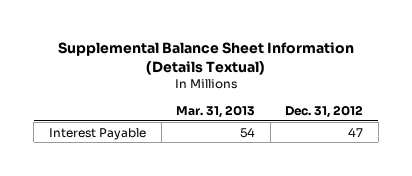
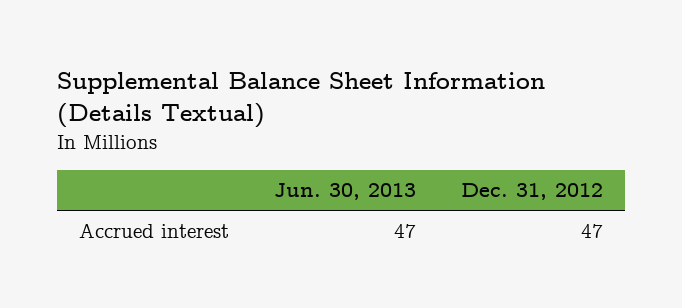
- | Mar. 31, 2013 | Dec. 31, 2012
+ | Jun. 30, 2013 | Dec. 31, 2012
- Interest Payable | 54 | 47
+ Accrued interest | 47 | 47

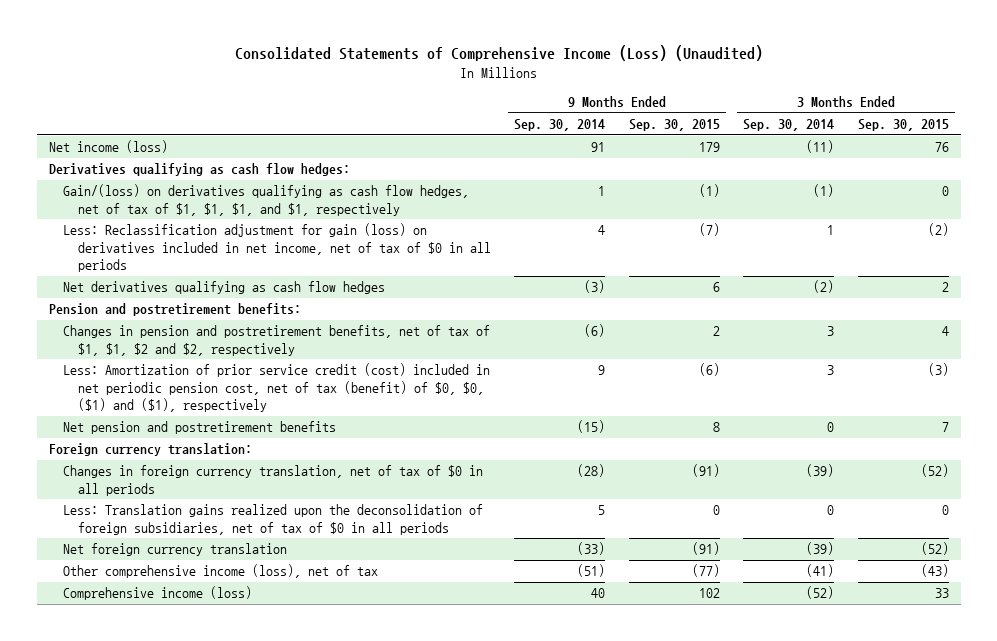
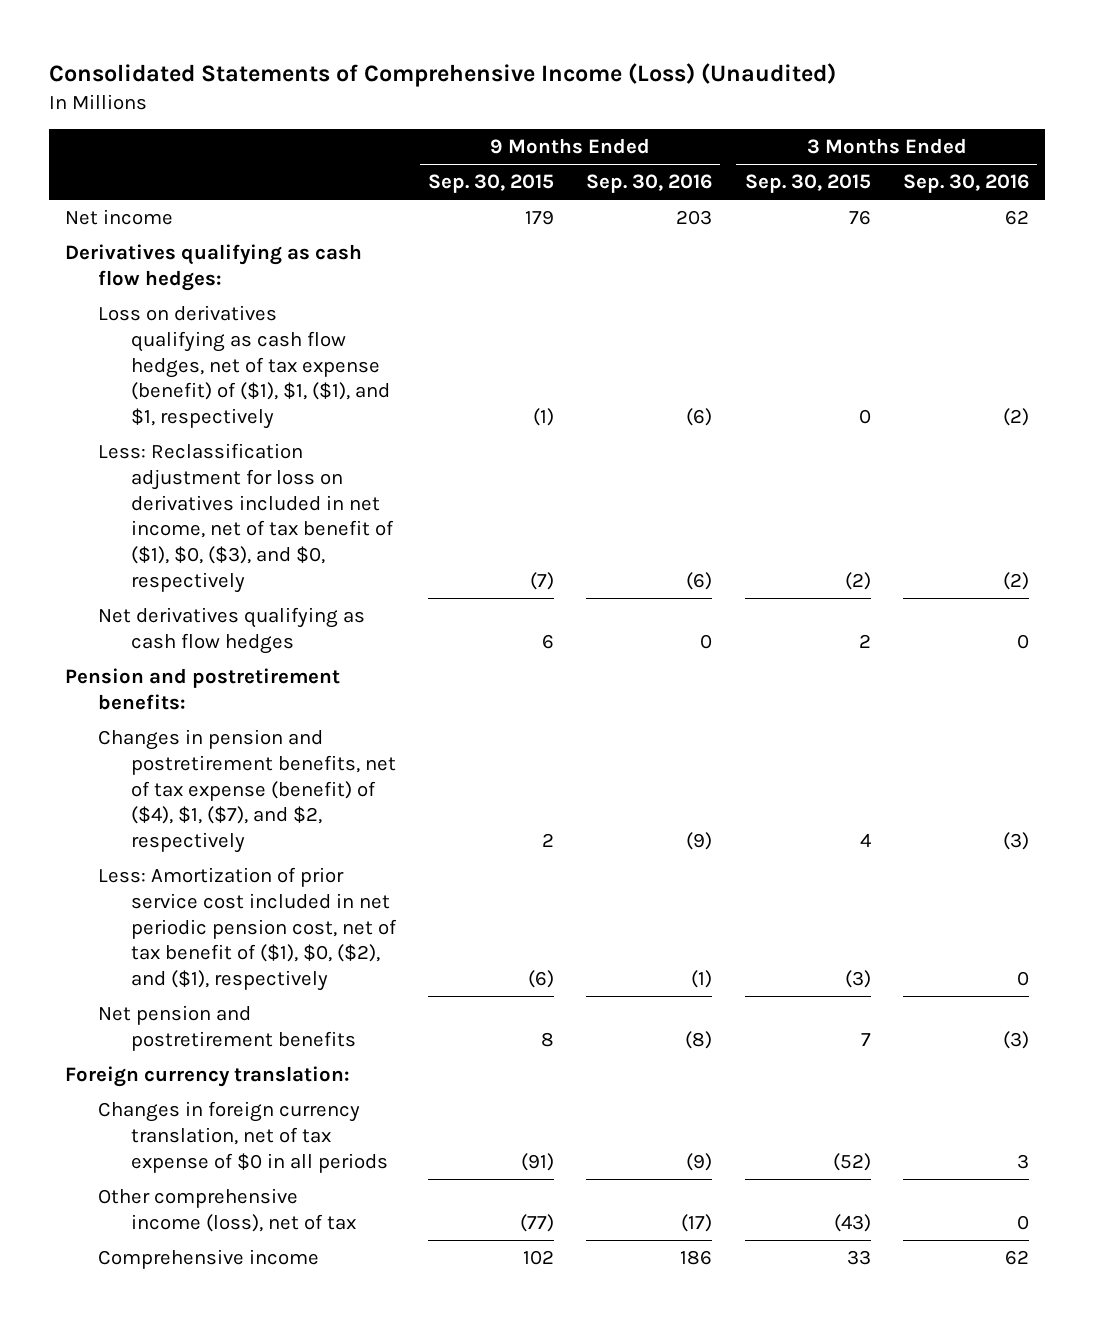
- | 9 Months Ended Sep. 30, 2014 | 9 Months Ended Sep. 30, 2015 | 3 Months Ended Sep. 30, 2014 | 3 Months Ended Sep. 30, 2015
+ | 9 Months Ended Sep. 30, 2015 | 9 Months Ended Sep. 30, 2016 | 3 Months Ended Sep. 30, 2015 | 3 Months Ended Sep. 30, 2016
- Net income (loss) | 91 | 179 | (11) | 76
+ Net income | 179 | 203 | 76 | 62
- Gain/(loss) on derivatives qualifying as cash flow hedges, net of tax of $1, $1, $1, and $1, respectively | 1 | (1) | (1) | 0
- Less: Reclassification adjustment for gain (loss) on derivatives included in net income, net of tax of $0 in all periods | 4 | (7) | 1 | (2)
+ Loss on derivatives qualifying as cash flow hedges, net of tax expense (benefit) of ($1), $1, ($1), and $1, respectively | (1) | (6) | 0 | (2)
+ Less: Reclassification adjustment for loss on derivatives included in net income, net of tax benefit of ($1), $0, ($3), and $0, respectively | (7) | (6) | (2) | (2)
- Changes in pension and postretirement benefits, net of tax of $1, $1, $2 and $2, respectively | (6) | 2 | 3 | 4
- Less: Amortization of prior service credit (cost) included in net periodic pension cost, net of tax (benefit) of $0, $0, ($1) and ($1), respectively | 9 | (6) | 3 | (3)
+ Changes in pension and postretirement benefits, net of tax expense (benefit) of ($4), $1, ($7), and $2, respectively | 2 | (9) | 4 | (3)
+ Less: Amortization of prior service cost included in net periodic pension cost, net of tax benefit of ($1), $0, ($2), and ($1), respectively | (6) | (1) | (3) | 0
- Changes in foreign currency translation, net of tax of $0 in all periods | (28) | (91) | (39) | (52)
- Less: Translation gains realized upon the deconsolidation of foreign subsidiaries, net of tax of $0 in all periods | 5 | 0 | 0 | 0
- Net foreign currency translation | (33) | (91) | (39) | (52)
+ Changes in foreign currency translation, net of tax expense of $0 in all periods | (91) | (9) | (52) | 3
- Comprehensive income (loss) | 40 | 102 | (52) | 33
+ Comprehensive income | 102 | 186 | 33 | 62

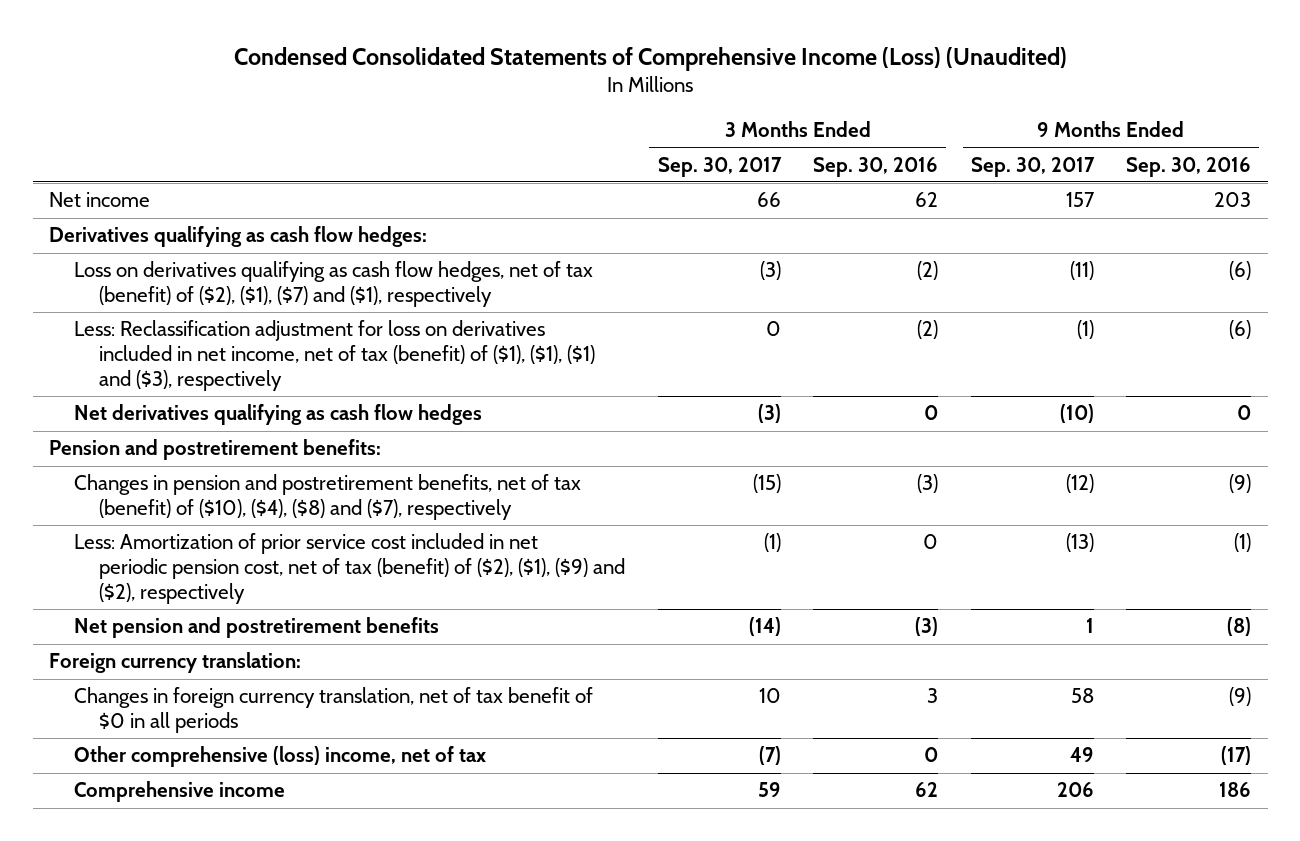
- Consolidated Statements of Comprehensive Income (Loss) (Unaudited)
+ Condensed Consolidated Statements of Comprehensive Income (Loss) (Unaudited)
- | 9 Months Ended Sep. 30, 2015 | 9 Months Ended Sep. 30, 2016 | 3 Months Ended Sep. 30, 2015 | 3 Months Ended Sep. 30, 2016
+ | 3 Months Ended Sep. 30, 2017 | 3 Months Ended Sep. 30, 2016 | 9 Months Ended Sep. 30, 2017 | 9 Months Ended Sep. 30, 2016
- Loss on derivatives qualifying as cash flow hedges, net of tax expense (benefit) of ($1), $1, ($1), and $1, respectively | (1) | (6) | 0 | (2)
- Less: Reclassification adjustment for loss on derivatives included in net income, net of tax benefit of ($1), $0, ($3), and $0, respectively | (7) | (6) | (2) | (2)
+ Loss on derivatives qualifying as cash flow hedges, net of tax (benefit) of ($2), ($1), ($7) and ($1), respectively | (3) | (2) | (11) | (6)
+ Less: Reclassification adjustment for loss on derivatives included in net income, net of tax (benefit) of ($1), ($1), ($1) and ($3), respectively | 0 | (2) | (1) | (6)
- Changes in pension and postretirement benefits, net of tax expense (benefit) of ($4), $1, ($7), and $2, respectively | 2 | (9) | 4 | (3)
- Less: Amortization of prior service cost included in net periodic pension cost, net of tax benefit of ($1), $0, ($2), and ($1), respectively | (6) | (1) | (3) | 0
+ Changes in pension and postretirement benefits, net of tax (benefit) of ($10), ($4), ($8) and ($7), respectively | (15) | (3) | (12) | (9)
+ Less: Amortization of prior service cost included in net periodic pension cost, net of tax (benefit) of ($2), ($1), ($9) and ($2), respectively | (1) | 0 | (13) | (1)
- Changes in foreign currency translation, net of tax expense of $0 in all periods | (91) | (9) | (52) | 3
- Other comprehensive income (loss), net of tax | (77) | (17) | (43) | 0
+ Changes in foreign currency translation, net of tax benefit of $0 in all periods | 10 | 3 | 58 | (9)
+ Other comprehensive (loss) income, net of tax | (7) | 0 | 49 | (17)

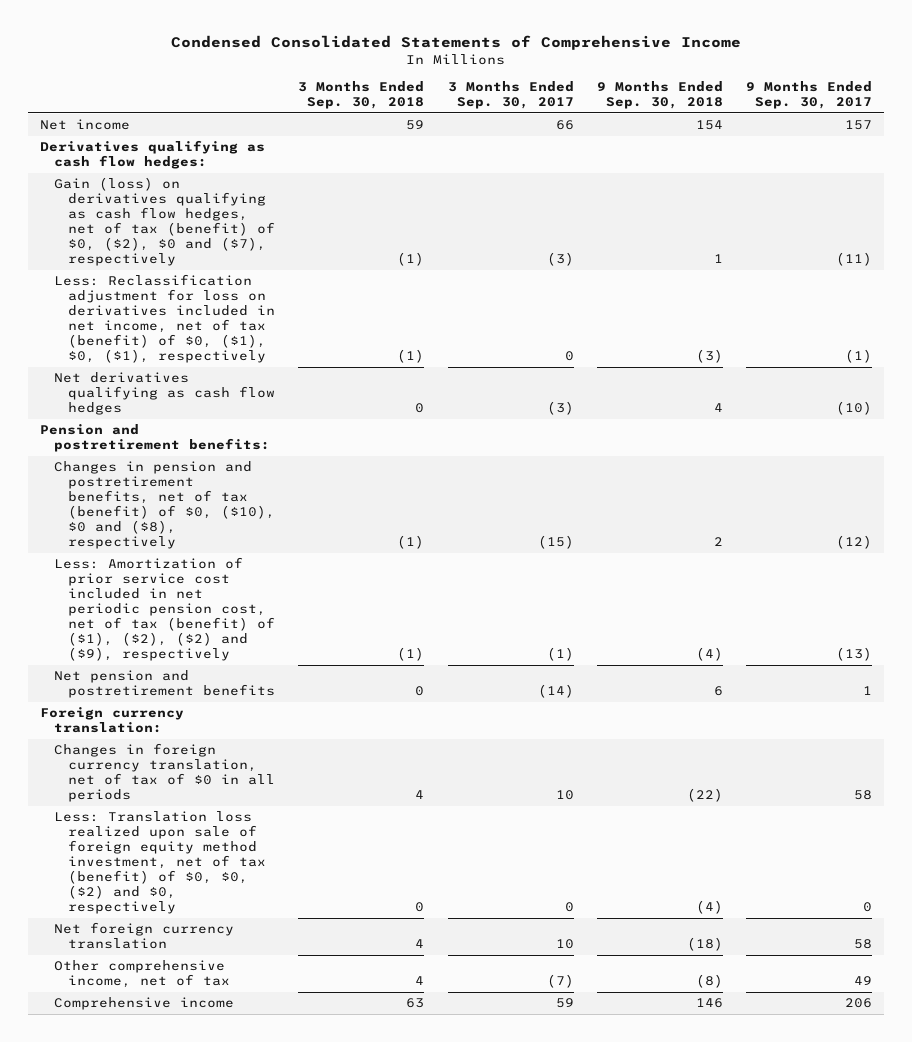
- Condensed Consolidated Statements of Comprehensive Income (Loss) (Unaudited)
+ Condensed Consolidated Statements of Comprehensive Income
- | 3 Months Ended Sep. 30, 2017 | 3 Months Ended Sep. 30, 2016 | 9 Months Ended Sep. 30, 2017 | 9 Months Ended Sep. 30, 2016
+ | 3 Months Ended Sep. 30, 2018 | 3 Months Ended Sep. 30, 2017 | 9 Months Ended Sep. 30, 2018 | 9 Months Ended Sep. 30, 2017
- Loss on derivatives qualifying as cash flow hedges, net of tax (benefit) of ($2), ($1), ($7) and ($1), respectively | (3) | (2) | (11) | (6)
- Less: Reclassification adjustment for loss on derivatives included in net income, net of tax (benefit) of ($1), ($1), ($1) and ($3), respectively | 0 | (2) | (1) | (6)
+ Gain (loss) on derivatives qualifying as cash flow hedges, net of tax (benefit) of $0, ($2), $0 and ($7), respectively | (1) | (3) | 1 | (11)
+ Less: Reclassification adjustment for loss on derivatives included in net income, net of tax (benefit) of $0, ($1), $0, ($1), respectively | (1) | 0 | (3) | (1)
- Changes in pension and postretirement benefits, net of tax (benefit) of ($10), ($4), ($8) and ($7), respectively | (15) | (3) | (12) | (9)
- Less: Amortization of prior service cost included in net periodic pension cost, net of tax (benefit) of ($2), ($1), ($9) and ($2), respectively | (1) | 0 | (13) | (1)
+ Changes in pension and postretirement benefits, net of tax (benefit) of $0, ($10), $0 and ($8), respectively | (1) | (15) | 2 | (12)
+ Less: Amortization of prior service cost included in net periodic pension cost, net of tax (benefit) of ($1), ($2), ($2) and ($9), respectively | (1) | (1) | (4) | (13)
- Changes in foreign currency translation, net of tax benefit of $0 in all periods | 10 | 3 | 58 | (9)
- Other comprehensive (loss) income, net of tax | (7) | 0 | 49 | (17)
+ Changes in foreign currency translation, net of tax of $0 in all periods | 4 | 10 | (22) | 58
+ Less: Translation loss realized upon sale of foreign equity method investment, net of tax (benefit) of $0, $0, ($2) and $0, respectively | 0 | 0 | (4) | 0
+ Net foreign currency translation | 4 | 10 | (18) | 58
+ Other comprehensive income, net of tax | 4 | (7) | (8) | 49

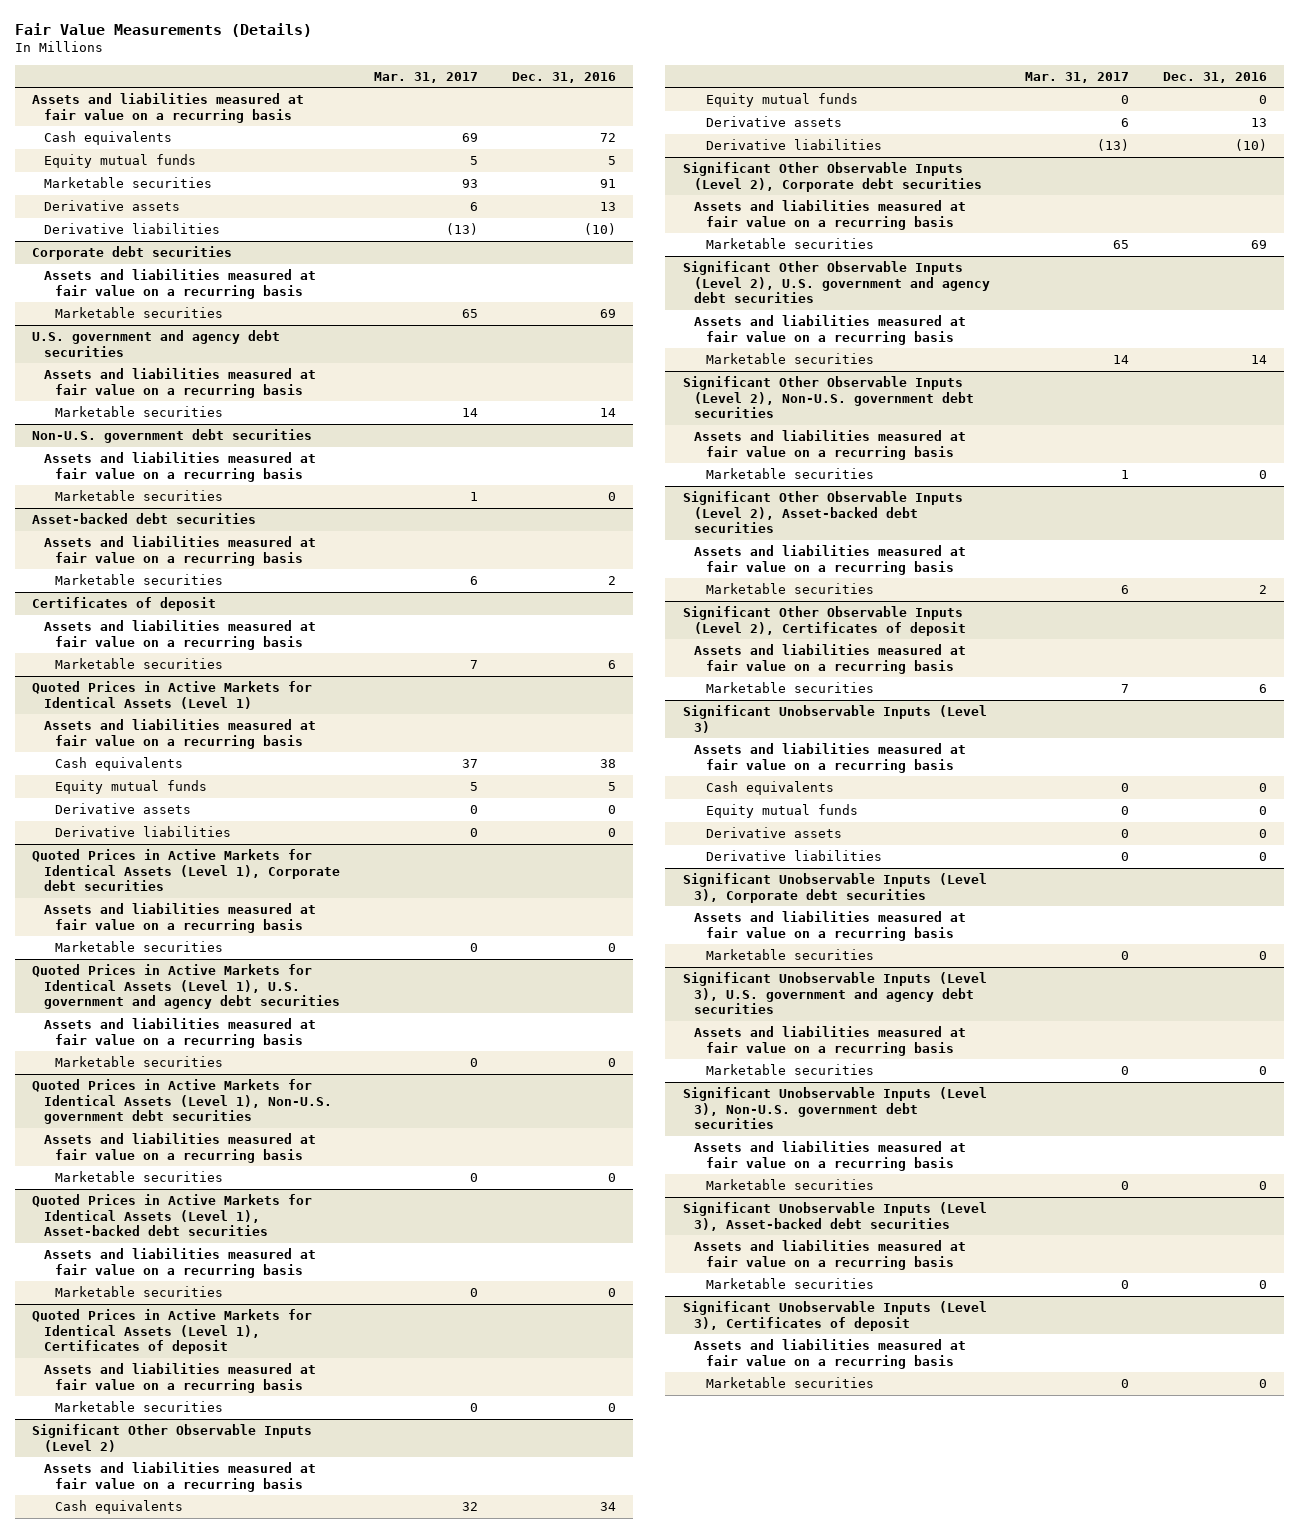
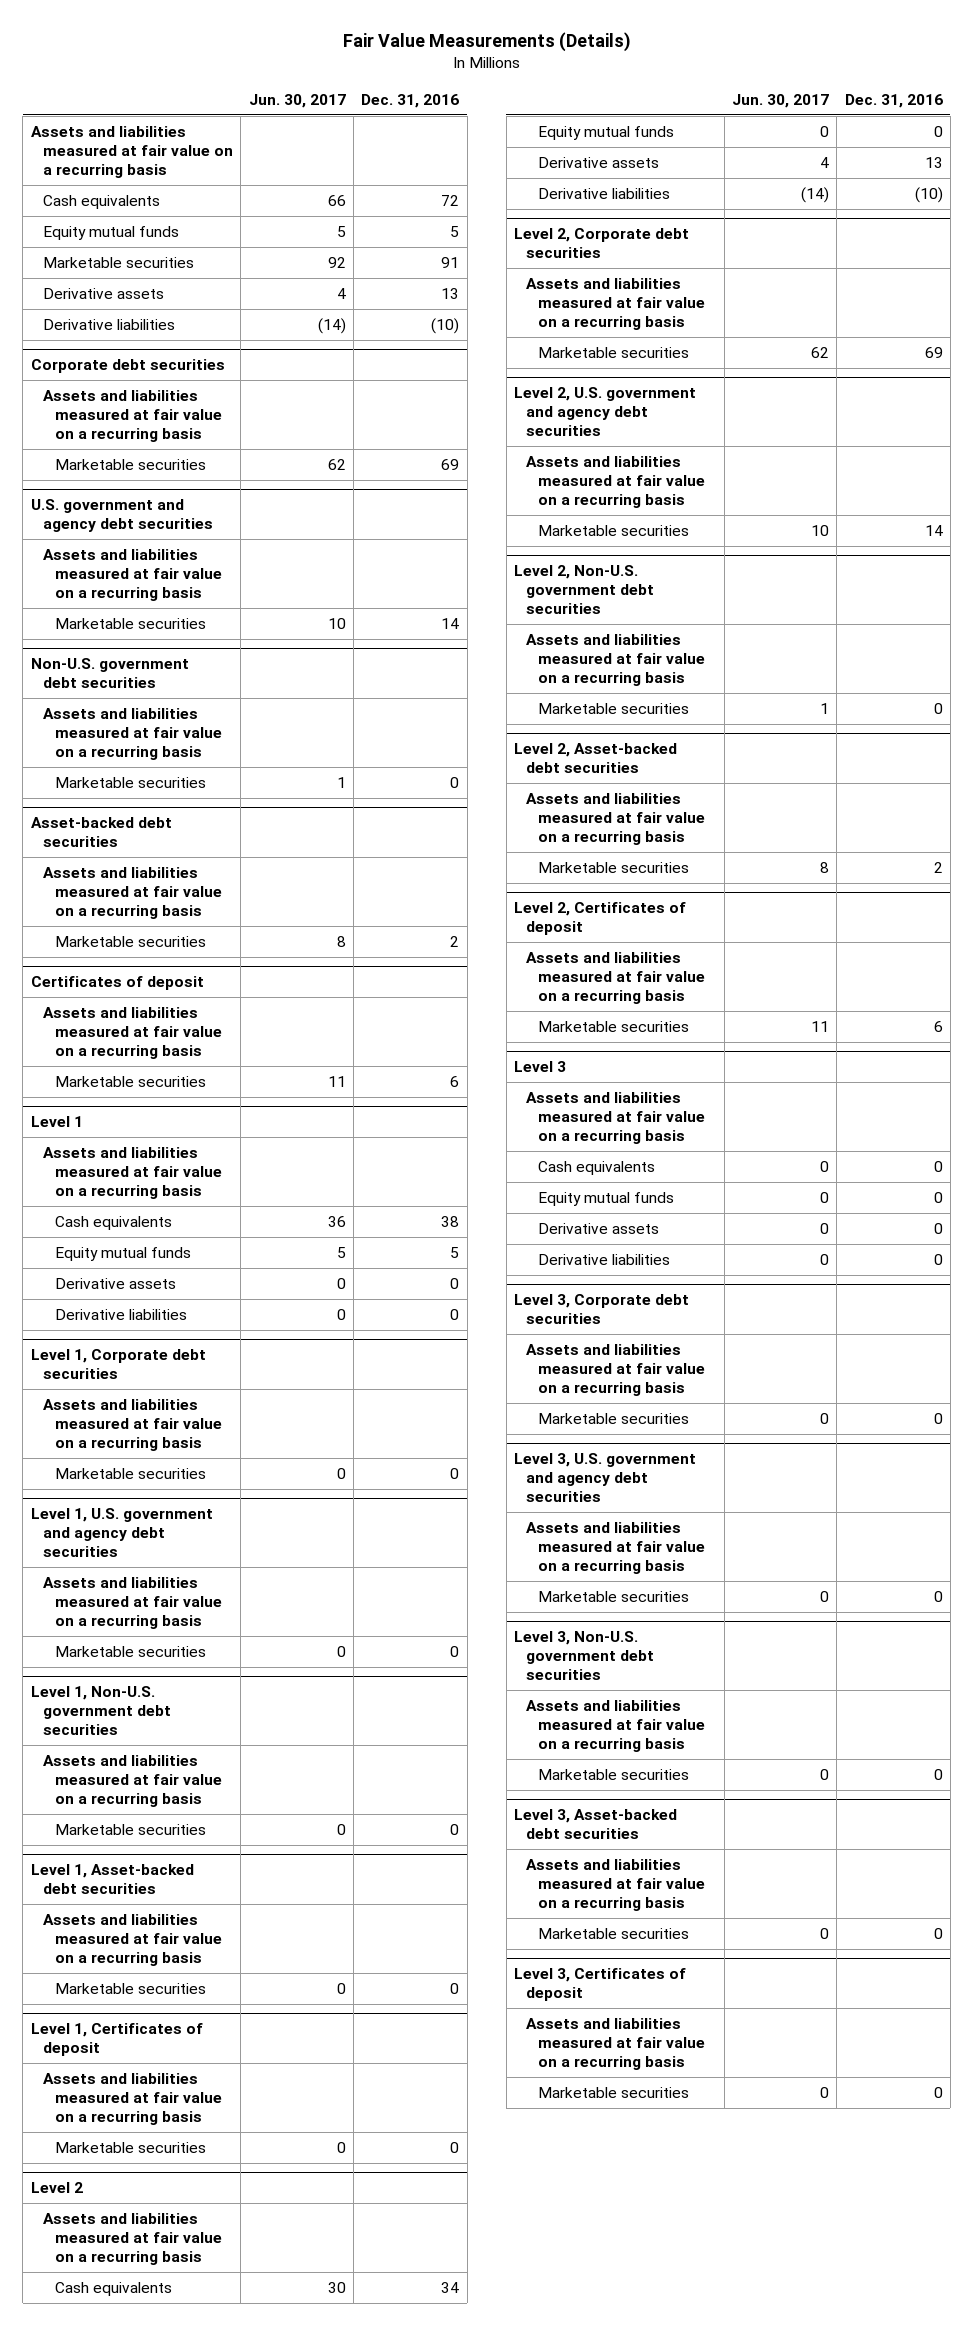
- | Mar. 31, 2017 | Dec. 31, 2016
+ | Jun. 30, 2017 | Dec. 31, 2016
- Quoted Prices in Active Markets for Identical Assets (Level 1)
+ Level 1
- Quoted Prices in Active Markets for Identical Assets (Level 1), Corporate debt securities
+ Level 1, Corporate debt securities
- Quoted Prices in Active Markets for Identical Assets (Level 1), U.S. government and agency debt securities
+ Level 1, U.S. government and agency debt securities
- Quoted Prices in Active Markets for Identical Assets (Level 1), Non-U.S. government debt securities
+ Level 1, Non-U.S. government debt securities
- Quoted Prices in Active Markets for Identical Assets (Level 1), Asset-backed debt securities
+ Level 1, Asset-backed debt securities
- Quoted Prices in Active Markets for Identical Assets (Level 1), Certificates of deposit
+ Level 1, Certificates of deposit
- Significant Other Observable Inputs (Level 2)
+ Level 2
- Significant Other Observable Inputs (Level 2), Corporate debt securities
+ Level 2, Corporate debt securities
- Significant Other Observable Inputs (Level 2), U.S. government and agency debt securities
+ Level 2, U.S. government and agency debt securities
- Significant Other Observable Inputs (Level 2), Non-U.S. government debt securities
+ Level 2, Non-U.S. government debt securities
- Significant Other Observable Inputs (Level 2), Asset-backed debt securities
+ Level 2, Asset-backed debt securities
- Significant Other Observable Inputs (Level 2), Certificates of deposit
+ Level 2, Certificates of deposit
- Significant Unobservable Inputs (Level 3)
+ Level 3
- Significant Unobservable Inputs (Level 3), Corporate debt securities
+ Level 3, Corporate debt securities
- Significant Unobservable Inputs (Level 3), U.S. government and agency debt securities
+ Level 3, U.S. government and agency debt securities
- Significant Unobservable Inputs (Level 3), Non-U.S. government debt securities
+ Level 3, Non-U.S. government debt securities
- Significant Unobservable Inputs (Level 3), Asset-backed debt securities
+ Level 3, Asset-backed debt securities
- Significant Unobservable Inputs (Level 3), Certificates of deposit
+ Level 3, Certificates of deposit

